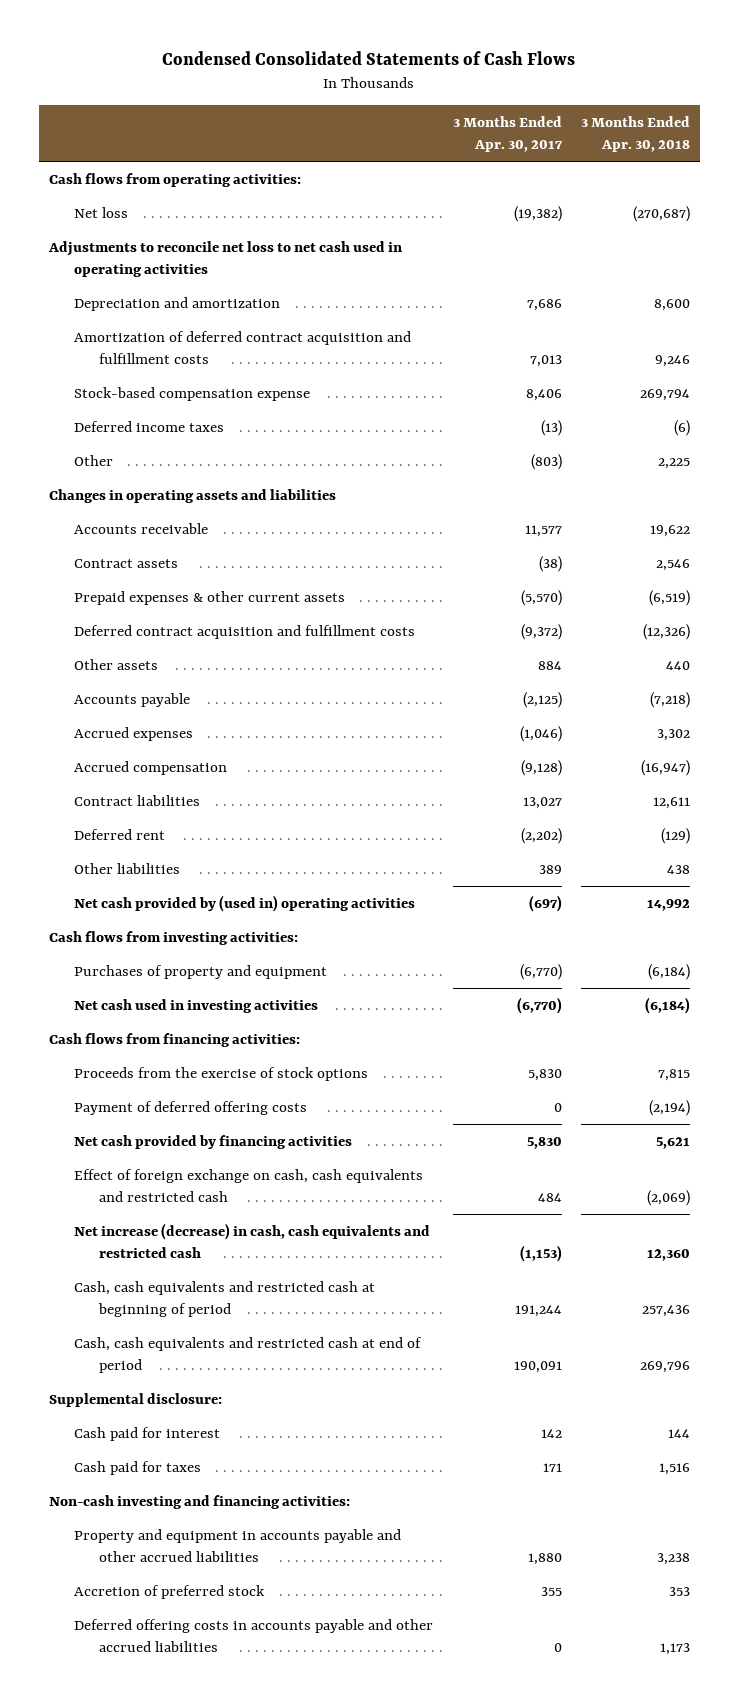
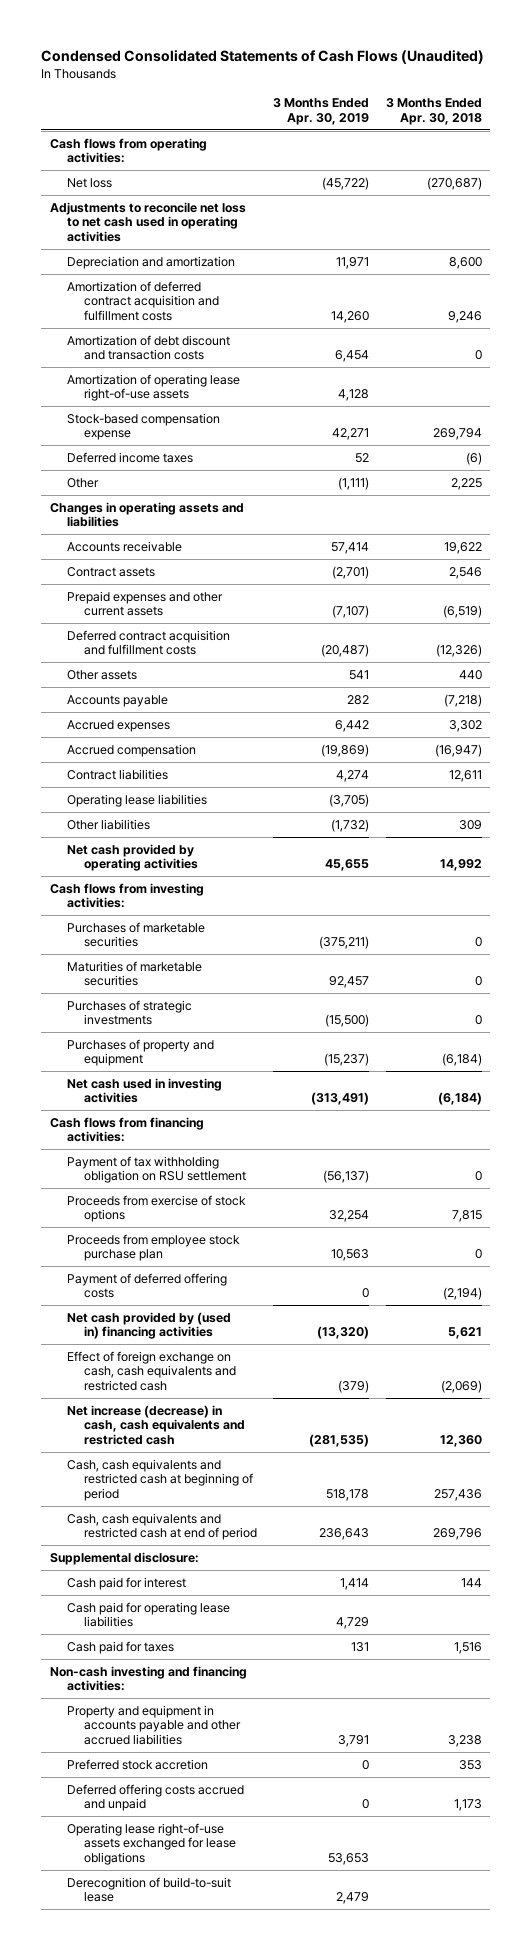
- Condensed Consolidated Statements of Cash Flows
+ Condensed Consolidated Statements of Cash Flows (Unaudited)
- | 3 Months Ended Apr. 30, 2017 | 3 Months Ended Apr. 30, 2018
+ | 3 Months Ended Apr. 30, 2019 | 3 Months Ended Apr. 30, 2018
+ Amortization of debt discount and transaction costs | 6,454 | 0
+ Amortization of operating lease right-of-use assets | 4,128 |
- Prepaid expenses & other current assets | (5,570) | (6,519)
+ Prepaid expenses and other current assets | (7,107) | (6,519)
- Deferred rent | (2,202) | (129)
- Other liabilities | 389 | 438
- Net cash provided by (used in) operating activities | (697) | 14,992
+ Operating lease liabilities | (3,705) |
+ Other liabilities | (1,732) | 309
+ Net cash provided by operating activities | 45,655 | 14,992
+ Purchases of marketable securities | (375,211) | 0
+ Maturities of marketable securities | 92,457 | 0
+ Purchases of strategic investments | (15,500) | 0
- Proceeds from the exercise of stock options | 5,830 | 7,815
+ Payment of tax withholding obligation on RSU settlement | (56,137) | 0
+ Proceeds from exercise of stock options | 32,254 | 7,815
+ Proceeds from employee stock purchase plan | 10,563 | 0
- Net cash provided by financing activities | 5,830 | 5,621
+ Net cash provided by (used in) financing activities | (13,320) | 5,621
+ Cash paid for operating lease liabilities | 4,729 |
- Accretion of preferred stock | 355 | 353
- Deferred offering costs in accounts payable and other accrued liabilities | 0 | 1,173
+ Preferred stock accretion | 0 | 353
+ Deferred offering costs accrued and unpaid | 0 | 1,173
+ Operating lease right-of-use assets exchanged for lease obligations | 53,653 |
+ Derecognition of build-to-suit lease | 2,479 |

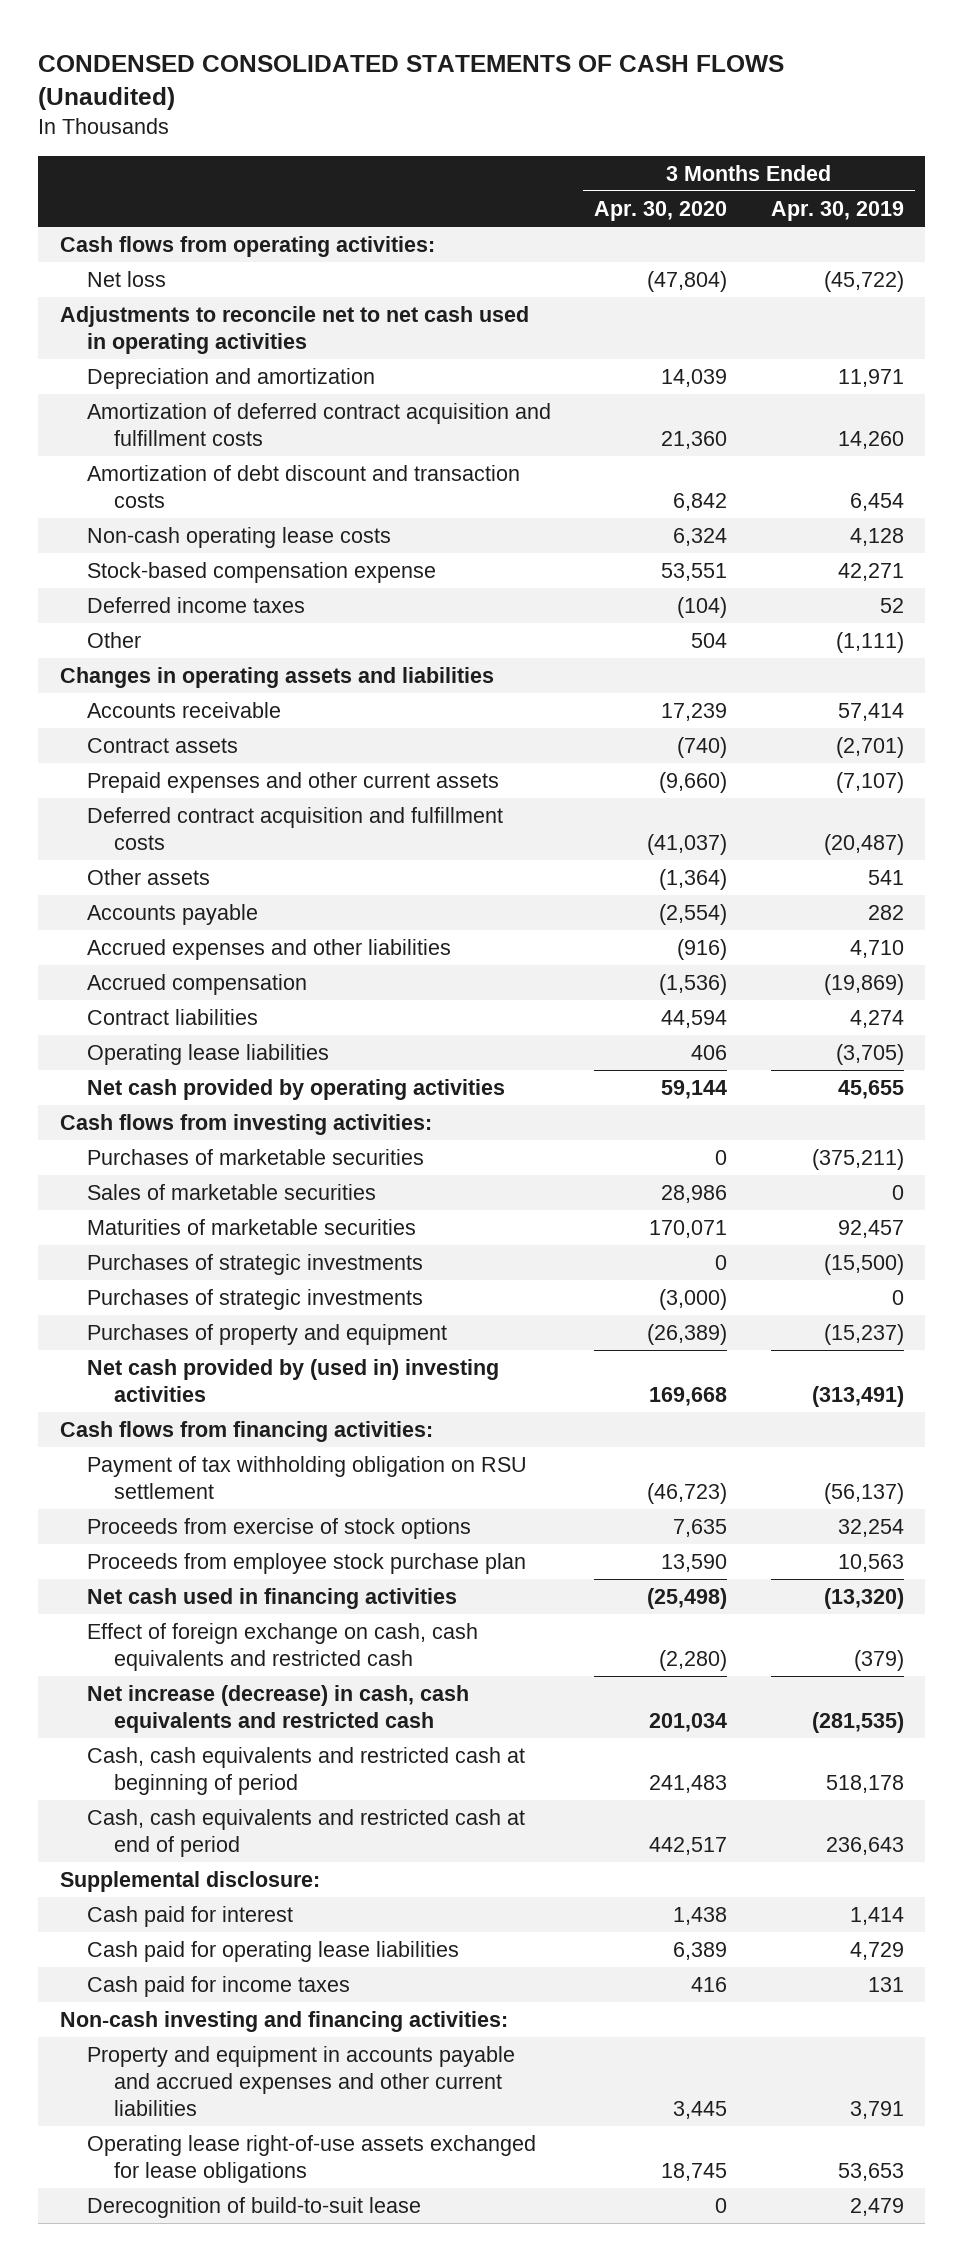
- Condensed Consolidated Statements of Cash Flows (Unaudited)
+ CONDENSED CONSOLIDATED STATEMENTS OF CASH FLOWS (Unaudited)
- | 3 Months Ended Apr. 30, 2019 | 3 Months Ended Apr. 30, 2018
+ | 3 Months Ended Apr. 30, 2020 | 3 Months Ended Apr. 30, 2019
- Adjustments to reconcile net loss to net cash used in operating activities
+ Adjustments to reconcile net to net cash used in operating activities
- Amortization of operating lease right-of-use assets | 4,128 |
+ Non-cash operating lease costs | 6,324 | 4,128
- Accrued expenses | 6,442 | 3,302
+ Accrued expenses and other liabilities | (916) | 4,710
- Other liabilities | (1,732) | 309
+ Sales of marketable securities | 28,986 | 0
+ Purchases of strategic investments | (3,000) | 0
- Net cash used in investing activities | (313,491) | (6,184)
+ Net cash provided by (used in) investing activities | 169,668 | (313,491)
- Payment of deferred offering costs | 0 | (2,194)
- Net cash provided by (used in) financing activities | (13,320) | 5,621
+ Net cash used in financing activities | (25,498) | (13,320)
- Cash paid for taxes | 131 | 1,516
+ Cash paid for income taxes | 416 | 131
- Property and equipment in accounts payable and other accrued liabilities | 3,791 | 3,238
- Preferred stock accretion | 0 | 353
- Deferred offering costs accrued and unpaid | 0 | 1,173
+ Property and equipment in accounts payable and accrued expenses and other current liabilities | 3,445 | 3,791

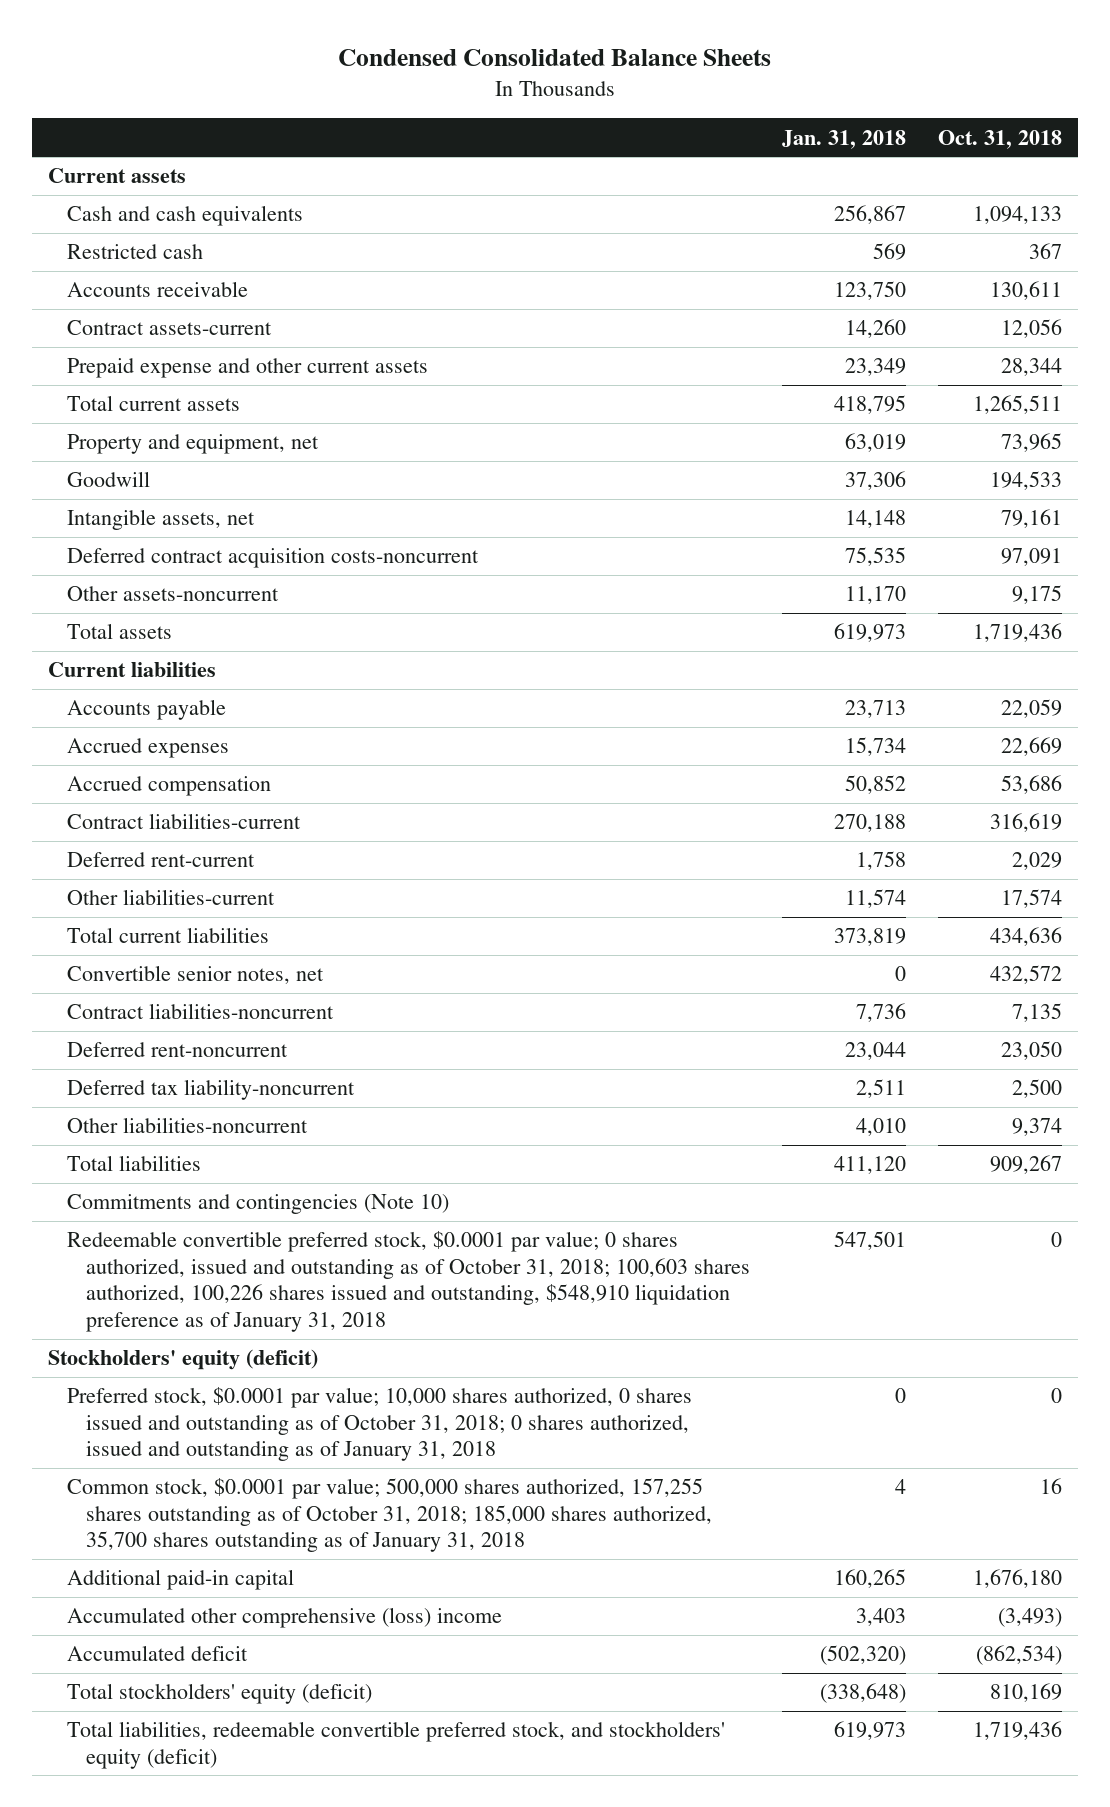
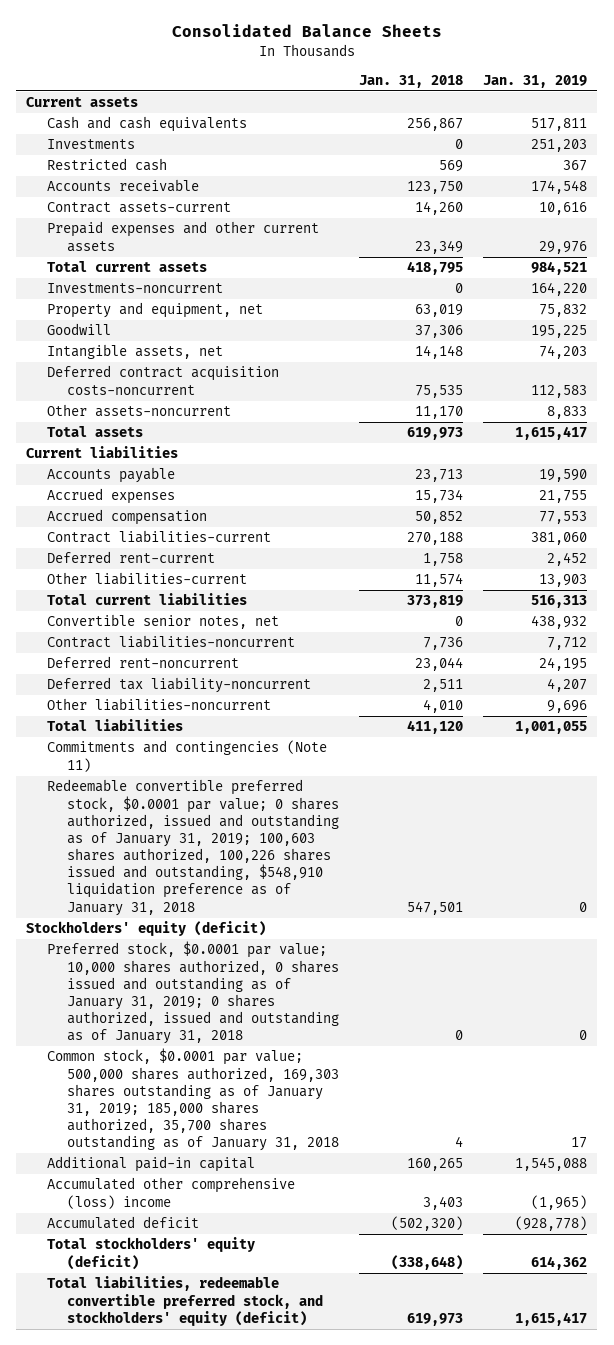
- Condensed Consolidated Balance Sheets
+ Consolidated Balance Sheets
- | Jan. 31, 2018 | Oct. 31, 2018
+ | Jan. 31, 2018 | Jan. 31, 2019
+ Investments | 0 | 251,203
- Prepaid expense and other current assets | 23,349 | 28,344
+ Prepaid expenses and other current assets | 23,349 | 29,976
+ Investments-noncurrent | 0 | 164,220
- Commitments and contingencies (Note 10)
- Redeemable convertible preferred stock, $0.0001 par value; 0 shares authorized, issued and outstanding as of October 31, 2018; 100,603 shares authorized, 100,226 shares issued and outstanding, $548,910 liquidation preference as of January 31, 2018 | 547,501 | 0
+ Commitments and contingencies (Note 11)
+ Redeemable convertible preferred stock, $0.0001 par value; 0 shares authorized, issued and outstanding as of January 31, 2019; 100,603 shares authorized, 100,226 shares issued and outstanding, $548,910 liquidation preference as of January 31, 2018 | 547,501 | 0
- Preferred stock, $0.0001 par value; 10,000 shares authorized, 0 shares issued and outstanding as of October 31, 2018; 0 shares authorized, issued and outstanding as of January 31, 2018 | 0 | 0
- Common stock, $0.0001 par value; 500,000 shares authorized, 157,255 shares outstanding as of October 31, 2018; 185,000 shares authorized, 35,700 shares outstanding as of January 31, 2018 | 4 | 16
+ Preferred stock, $0.0001 par value; 10,000 shares authorized, 0 shares issued and outstanding as of January 31, 2019; 0 shares authorized, issued and outstanding as of January 31, 2018 | 0 | 0
+ Common stock, $0.0001 par value; 500,000 shares authorized, 169,303 shares outstanding as of January 31, 2019; 185,000 shares authorized, 35,700 shares outstanding as of January 31, 2018 | 4 | 17

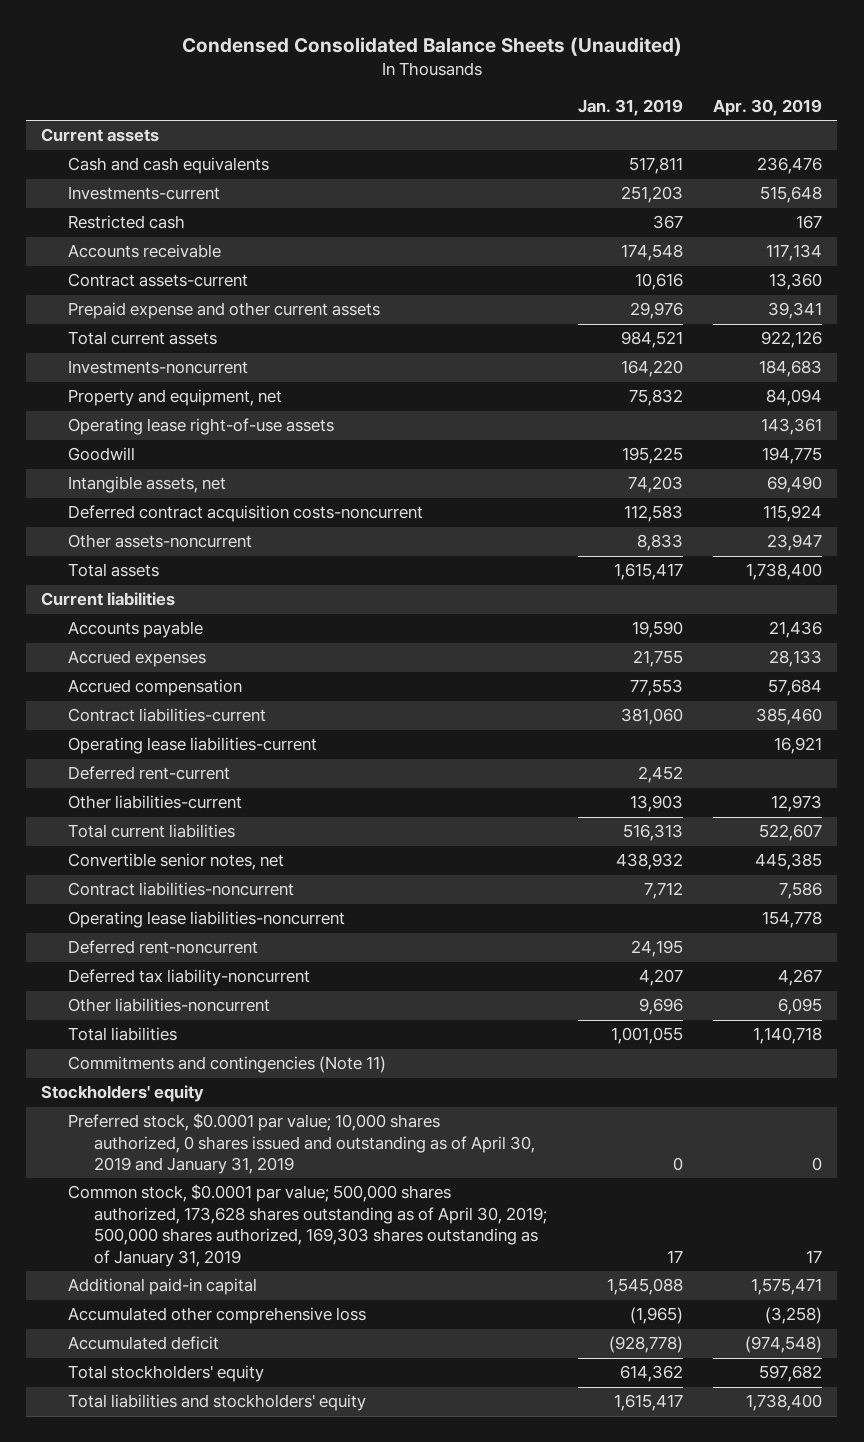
- Consolidated Balance Sheets
+ Condensed Consolidated Balance Sheets (Unaudited)
- | Jan. 31, 2018 | Jan. 31, 2019
+ | Jan. 31, 2019 | Apr. 30, 2019
- Investments | 0 | 251,203
+ Investments-current | 251,203 | 515,648
- Prepaid expenses and other current assets | 23,349 | 29,976
+ Prepaid expense and other current assets | 29,976 | 39,341
+ Operating lease right-of-use assets | | 143,361
+ Operating lease liabilities-current | | 16,921
+ Operating lease liabilities-noncurrent | | 154,778
- Redeemable convertible preferred stock, $0.0001 par value; 0 shares authorized, issued and outstanding as of January 31, 2019; 100,603 shares authorized, 100,226 shares issued and outstanding, $548,910 liquidation preference as of January 31, 2018 | 547,501 | 0
- Stockholders' equity (deficit)
- Preferred stock, $0.0001 par value; 10,000 shares authorized, 0 shares issued and outstanding as of January 31, 2019; 0 shares authorized, issued and outstanding as of January 31, 2018 | 0 | 0
- Common stock, $0.0001 par value; 500,000 shares authorized, 169,303 shares outstanding as of January 31, 2019; 185,000 shares authorized, 35,700 shares outstanding as of January 31, 2018 | 4 | 17
+ Stockholders' equity
+ Preferred stock, $0.0001 par value; 10,000 shares authorized, 0 shares issued and outstanding as of April 30, 2019 and January 31, 2019 | 0 | 0
+ Common stock, $0.0001 par value; 500,000 shares authorized, 173,628 shares outstanding as of April 30, 2019; 500,000 shares authorized, 169,303 shares outstanding as of January 31, 2019 | 17 | 17
- Accumulated other comprehensive (loss) income | 3,403 | (1,965)
+ Accumulated other comprehensive loss | (1,965) | (3,258)
- Total stockholders' equity (deficit) | (338,648) | 614,362
- Total liabilities, redeemable convertible preferred stock, and stockholders' equity (deficit) | 619,973 | 1,615,417
+ Total stockholders' equity | 614,362 | 597,682
+ Total liabilities and stockholders' equity | 1,615,417 | 1,738,400

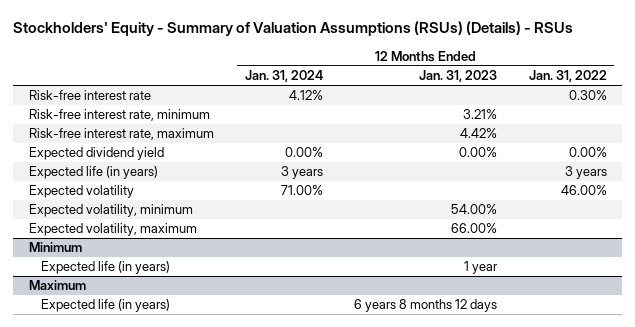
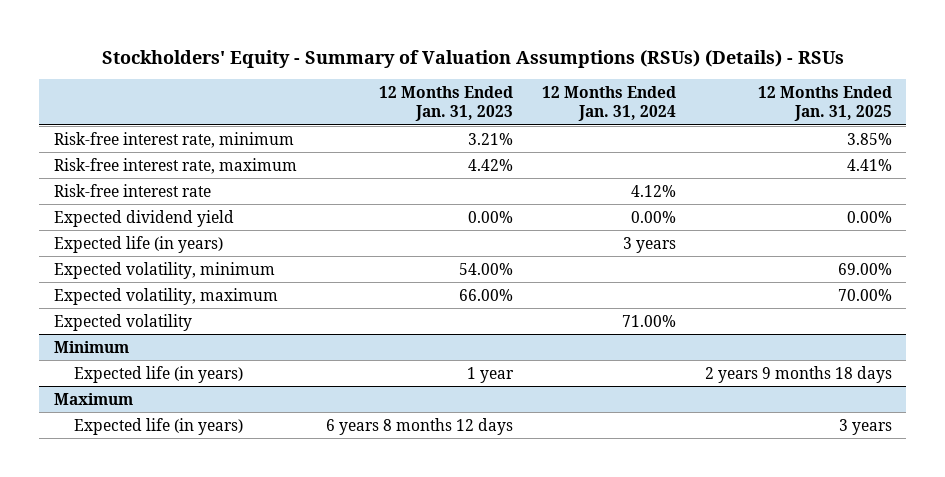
- | 12 Months Ended Jan. 31, 2024 | 12 Months Ended Jan. 31, 2023 | 12 Months Ended Jan. 31, 2022
+ | 12 Months Ended Jan. 31, 2023 | 12 Months Ended Jan. 31, 2024 | 12 Months Ended Jan. 31, 2025
moved down: Risk-free interest rate | | 4.12% |
moved down: Expected volatility | | 71.00% |

